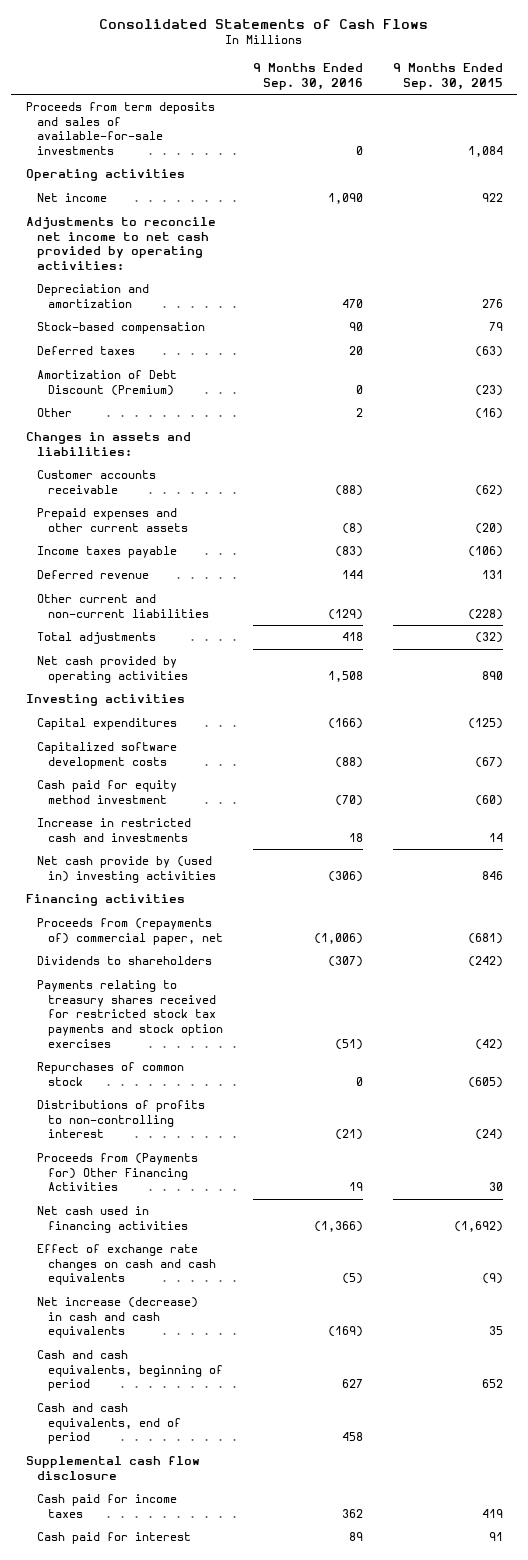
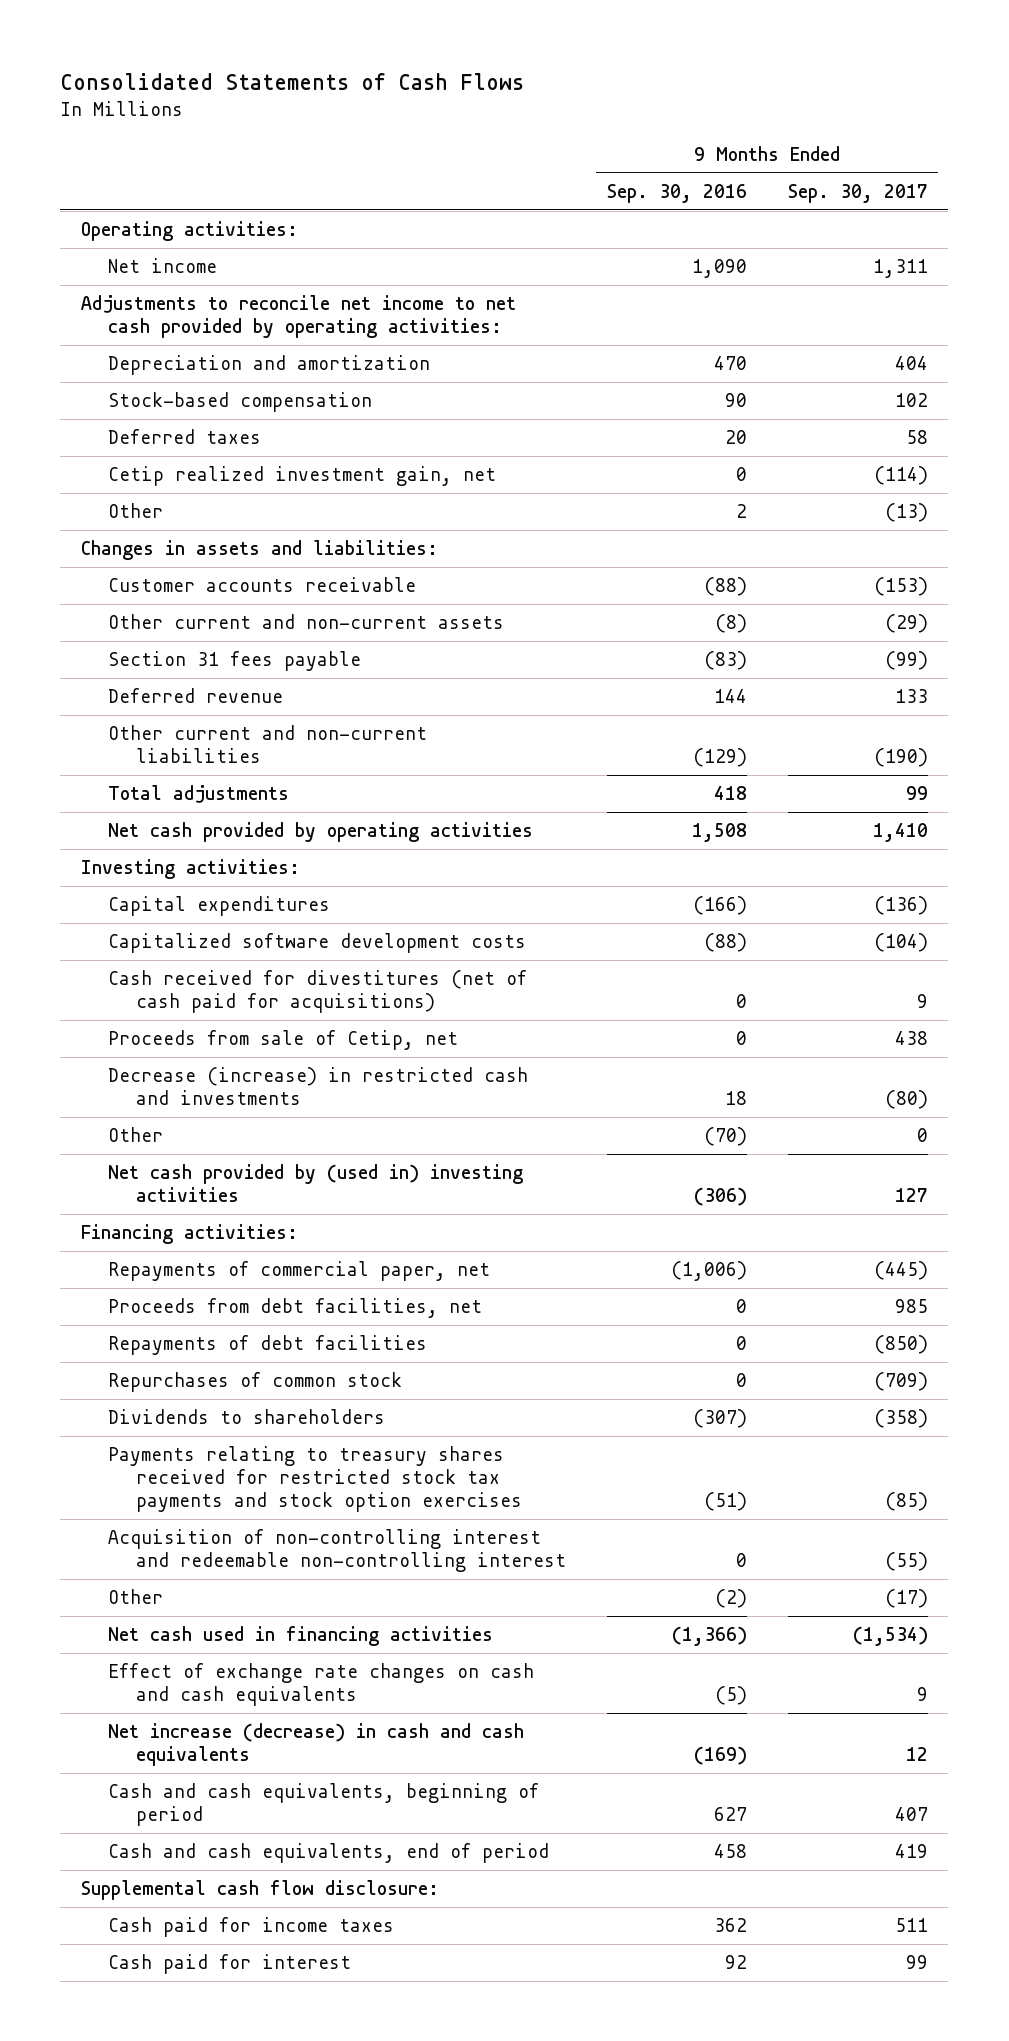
- | 9 Months Ended Sep. 30, 2016 | 9 Months Ended Sep. 30, 2015
+ | 9 Months Ended Sep. 30, 2016 | 9 Months Ended Sep. 30, 2017
- Proceeds from term deposits and sales of available-for-sale investments | 0 | 1,084
- Operating activities
+ Operating activities:
- Amortization of Debt Discount (Premium) | 0 | (23)
+ Cetip realized investment gain, net | 0 | (114)
- Prepaid expenses and other current assets | (8) | (20)
- Income taxes payable | (83) | (106)
+ Other current and non-current assets | (8) | (29)
+ Section 31 fees payable | (83) | (99)
- Investing activities
+ Investing activities:
- Cash paid for equity method investment | (70) | (60)
- Increase in restricted cash and investments | 18 | 14
- Net cash provide by (used in) investing activities | (306) | 846
- Financing activities
- Proceeds from (repayments of) commercial paper, net | (1,006) | (681)
+ Cash received for divestitures (net of cash paid for acquisitions) | 0 | 9
+ Proceeds from sale of Cetip, net | 0 | 438
+ Decrease (increase) in restricted cash and investments | 18 | (80)
+ Other | (70) | 0
+ Net cash provided by (used in) investing activities | (306) | 127
+ Financing activities:
+ Repayments of commercial paper, net | (1,006) | (445)
+ Proceeds from debt facilities, net | 0 | 985
+ Repayments of debt facilities | 0 | (850)
moved up: Repurchases of common stock | 0 | (709)
- Distributions of profits to non-controlling interest | (21) | (24)
- Proceeds from (Payments for) Other Financing Activities | 19 | 30
+ Acquisition of non-controlling interest and redeemable non-controlling interest | 0 | (55)
+ Other | (2) | (17)
- Supplemental cash flow disclosure
+ Supplemental cash flow disclosure:
- Cash paid for interest | 89 | 91
+ Cash paid for interest | 92 | 99

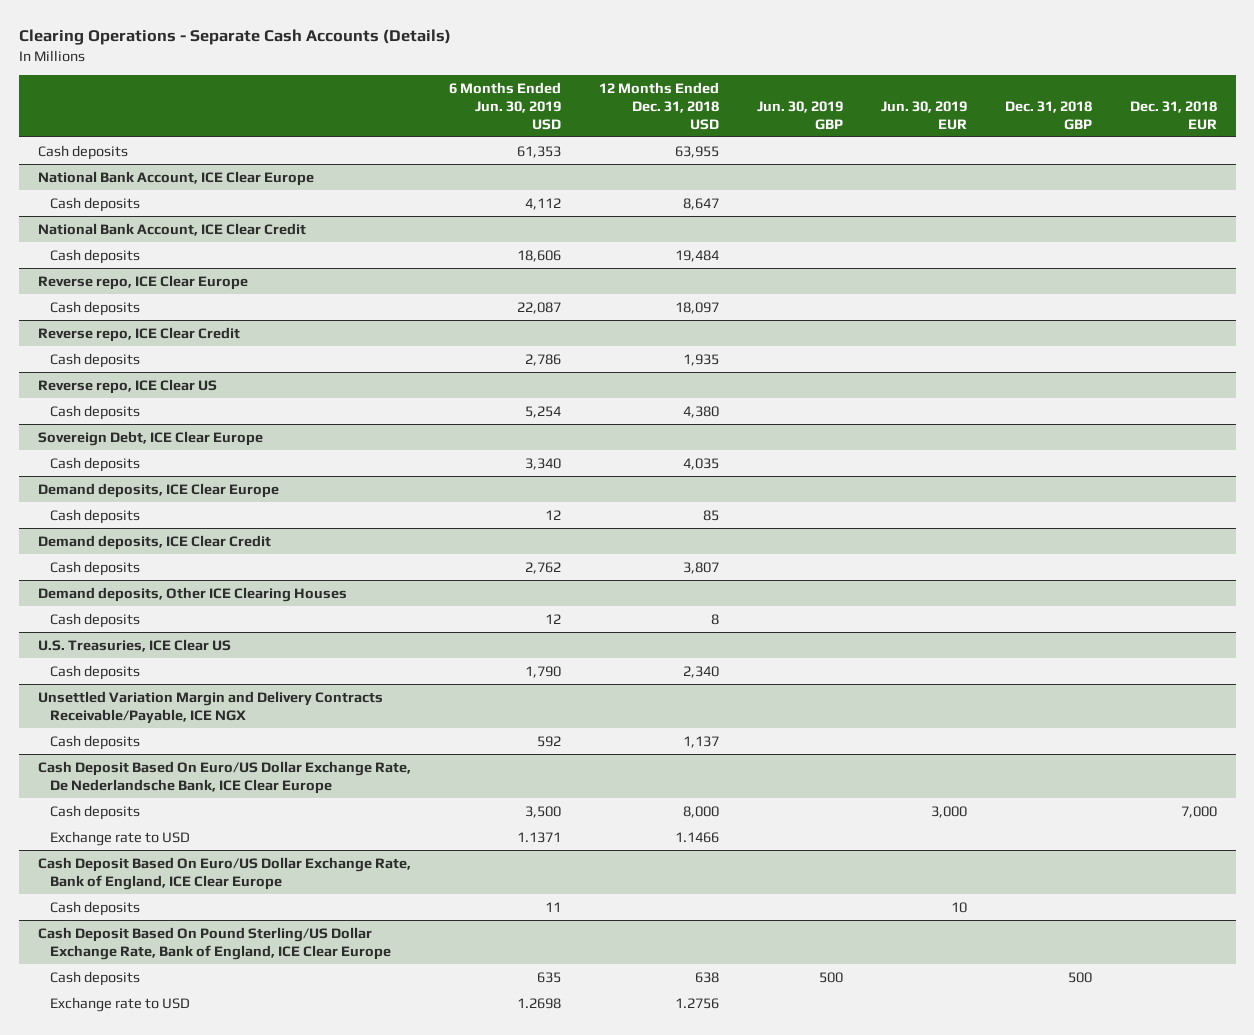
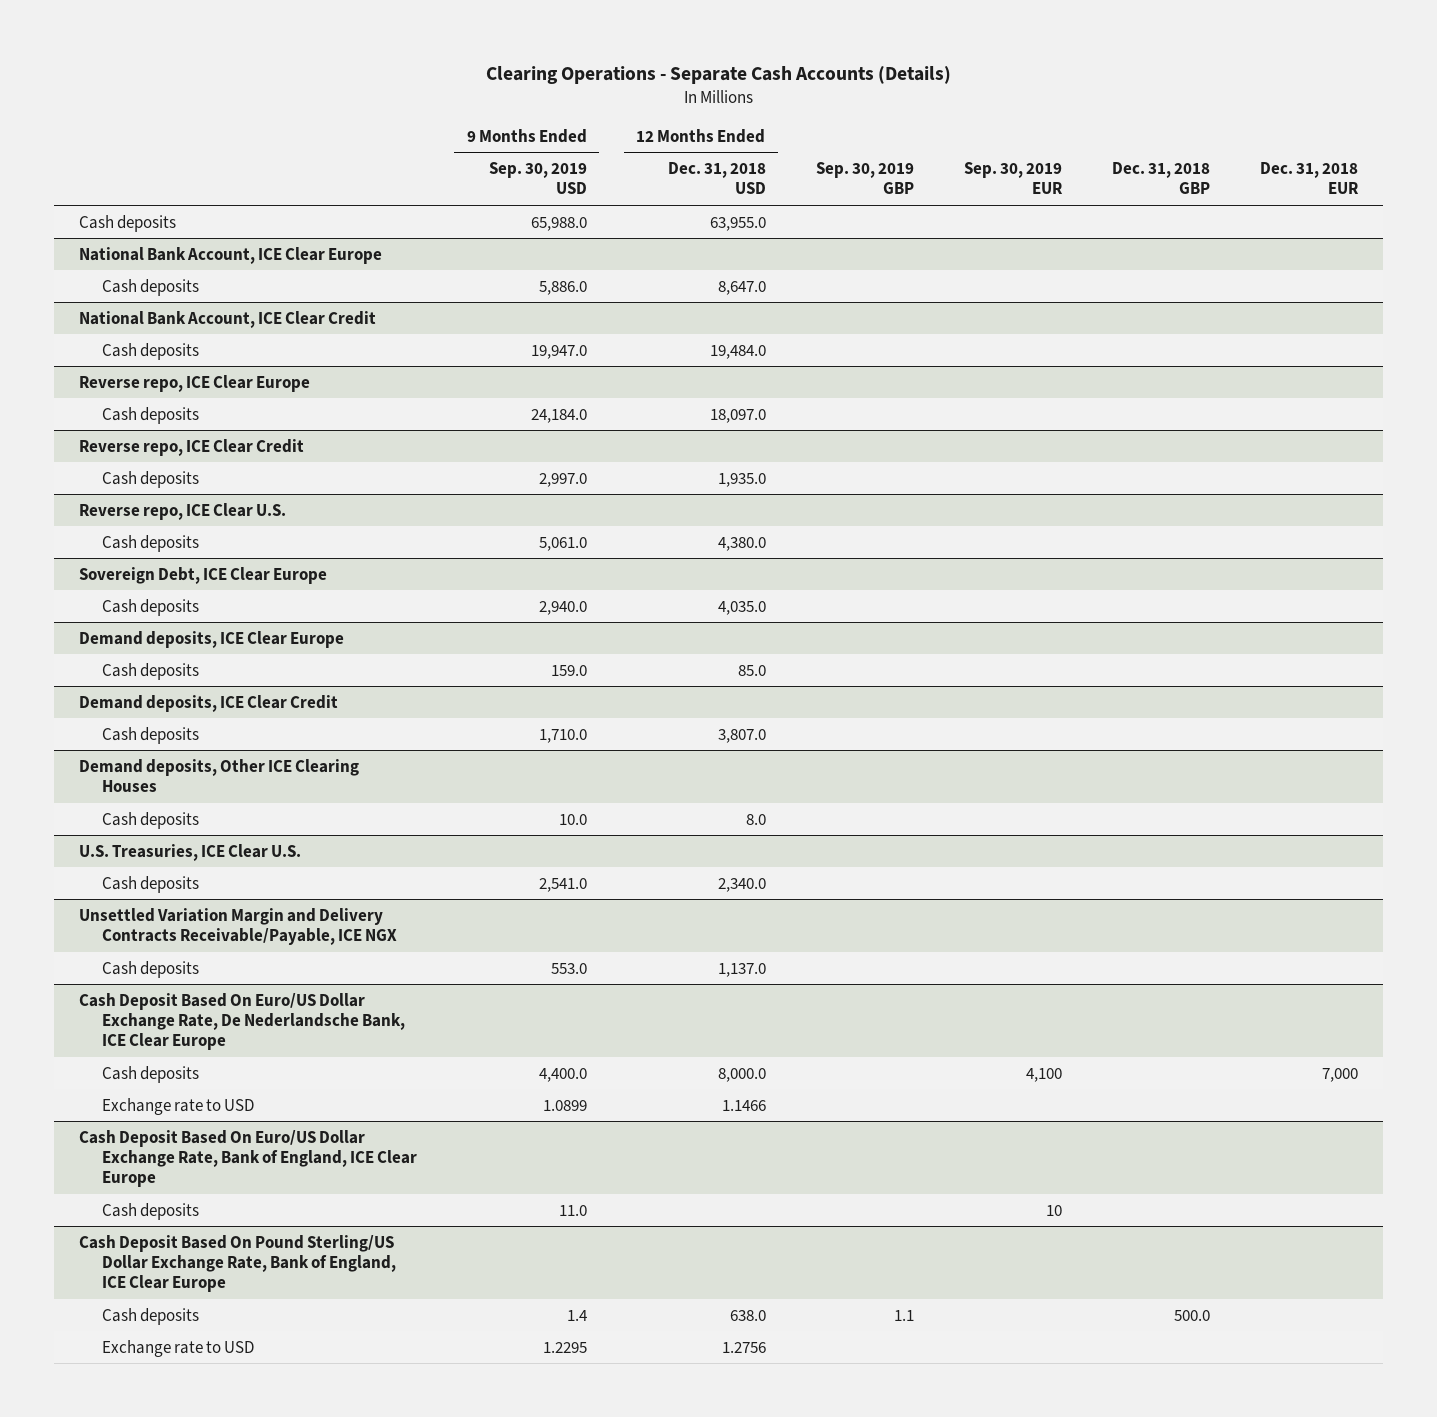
- | 6 Months Ended Jun. 30, 2019 USD | 12 Months Ended Dec. 31, 2018 USD | Jun. 30, 2019 GBP | Jun. 30, 2019 EUR | Dec. 31, 2018 GBP | Dec. 31, 2018 EUR
+ | 9 Months Ended Sep. 30, 2019 USD | 12 Months Ended Dec. 31, 2018 USD | Sep. 30, 2019 GBP | Sep. 30, 2019 EUR | Dec. 31, 2018 GBP | Dec. 31, 2018 EUR
- Cash deposits | 61,353 | 63,955 | | | |
+ Cash deposits | 65,988.0 | 63,955.0 | | | |
@ National Bank Account, ICE Clear Europe
- Cash deposits | 4,112 | 8,647 | | | |
+ Cash deposits | 5,886.0 | 8,647.0 | | | |
@ National Bank Account, ICE Clear Credit
- Cash deposits | 18,606 | 19,484 | | | |
+ Cash deposits | 19,947.0 | 19,484.0 | | | |
@ Reverse repo, ICE Clear Europe
- Cash deposits | 22,087 | 18,097 | | | |
+ Cash deposits | 24,184.0 | 18,097.0 | | | |
@ Reverse repo, ICE Clear Credit
- Cash deposits | 2,786 | 1,935 | | | |
- Reverse repo, ICE Clear US
- Cash deposits | 5,254 | 4,380 | | | |
@ Reverse repo, ICE Clear Credit
+ Cash deposits | 2,997.0 | 1,935.0 | | | |
+ Reverse repo, ICE Clear U.S.
+ Cash deposits | 5,061.0 | 4,380.0 | | | |
@ Sovereign Debt, ICE Clear Europe
- Cash deposits | 3,340 | 4,035 | | | |
+ Cash deposits | 2,940.0 | 4,035.0 | | | |
@ Demand deposits, ICE Clear Europe
- Cash deposits | 12 | 85 | | | |
+ Cash deposits | 159.0 | 85.0 | | | |
@ Demand deposits, ICE Clear Credit
- Cash deposits | 2,762 | 3,807 | | | |
+ Cash deposits | 1,710.0 | 3,807.0 | | | |
@ Demand deposits, Other ICE Clearing Houses
- Cash deposits | 12 | 8 | | | |
- U.S. Treasuries, ICE Clear US
- Cash deposits | 1,790 | 2,340 | | | |
@ Demand deposits, Other ICE Clearing Houses
+ Cash deposits | 10.0 | 8.0 | | | |
+ U.S. Treasuries, ICE Clear U.S.
+ Cash deposits | 2,541.0 | 2,340.0 | | | |
@ Unsettled Variation Margin and Delivery Contracts Receivable/Payable, ICE NGX
- Cash deposits | 592 | 1,137 | | | |
+ Cash deposits | 553.0 | 1,137.0 | | | |
@ Cash Deposit Based On Euro/US Dollar Exchange Rate, De Nederlandsche Bank, ICE Clear Europe
- Cash deposits | 3,500 | 8,000 | | 3,000 | | 7,000
+ Cash deposits | 4,400.0 | 8,000.0 | | 4,100 | | 7,000
@ Cash Deposit Based On Pound Sterling/US Dollar Exchange Rate, Bank of England, ICE Clear Europe
- Cash deposits | 635 | 638 | 500 | | 500 |
+ Cash deposits | 1.4 | 638.0 | 1.1 | | 500.0 |

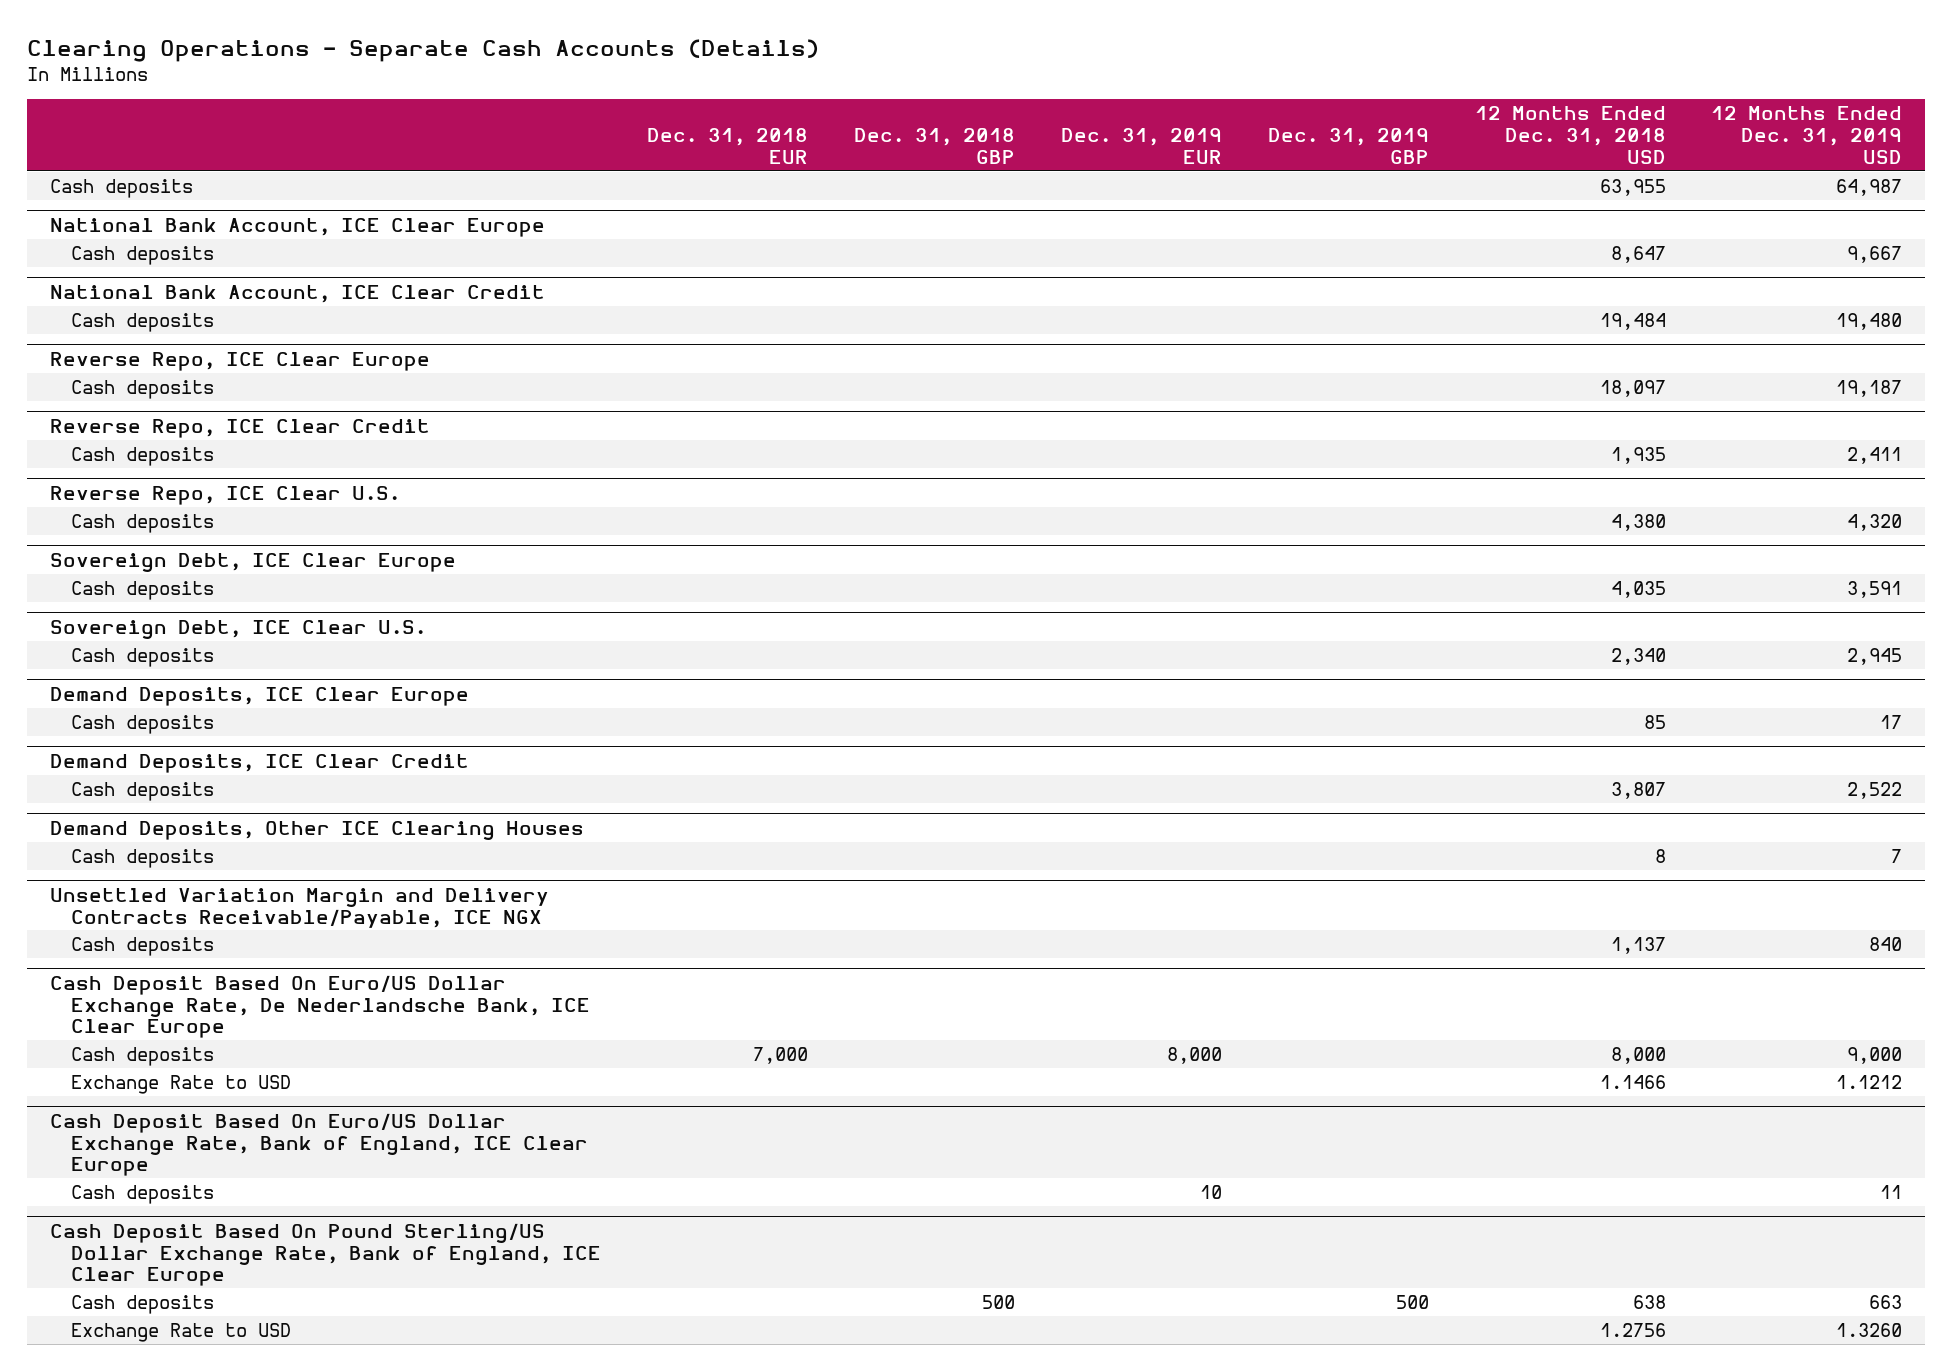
- | 9 Months Ended Sep. 30, 2019 USD | 12 Months Ended Dec. 31, 2018 USD | Sep. 30, 2019 GBP | Sep. 30, 2019 EUR | Dec. 31, 2018 GBP | Dec. 31, 2018 EUR
+ | Dec. 31, 2018 EUR | Dec. 31, 2018 GBP | Dec. 31, 2019 EUR | Dec. 31, 2019 GBP | 12 Months Ended Dec. 31, 2018 USD | 12 Months Ended Dec. 31, 2019 USD
- Cash deposits | 65,988.0 | 63,955.0 | | | |
+ Cash deposits | | | | | 63,955 | 64,987
@ National Bank Account, ICE Clear Europe
- Cash deposits | 5,886.0 | 8,647.0 | | | |
+ Cash deposits | | | | | 8,647 | 9,667
@ National Bank Account, ICE Clear Credit
- Cash deposits | 19,947.0 | 19,484.0 | | | |
- Reverse repo, ICE Clear Europe
- Cash deposits | 24,184.0 | 18,097.0 | | | |
- Reverse repo, ICE Clear Credit
- Cash deposits | 2,997.0 | 1,935.0 | | | |
- Reverse repo, ICE Clear U.S.
- Cash deposits | 5,061.0 | 4,380.0 | | | |
@ National Bank Account, ICE Clear Credit
+ Cash deposits | | | | | 19,484 | 19,480
+ Reverse Repo, ICE Clear Europe
+ Cash deposits | | | | | 18,097 | 19,187
+ Reverse Repo, ICE Clear Credit
+ Cash deposits | | | | | 1,935 | 2,411
+ Reverse Repo, ICE Clear U.S.
+ Cash deposits | | | | | 4,380 | 4,320
@ Sovereign Debt, ICE Clear Europe
- Cash deposits | 2,940.0 | 4,035.0 | | | |
- Demand deposits, ICE Clear Europe
- Cash deposits | 159.0 | 85.0 | | | |
- Demand deposits, ICE Clear Credit
- Cash deposits | 1,710.0 | 3,807.0 | | | |
- Demand deposits, Other ICE Clearing Houses
- Cash deposits | 10.0 | 8.0 | | | |
- U.S. Treasuries, ICE Clear U.S.
- Cash deposits | 2,541.0 | 2,340.0 | | | |
@ Sovereign Debt, ICE Clear Europe
+ Cash deposits | | | | | 4,035 | 3,591
+ Sovereign Debt, ICE Clear U.S.
+ Cash deposits | | | | | 2,340 | 2,945
+ Demand Deposits, ICE Clear Europe
+ Cash deposits | | | | | 85 | 17
+ Demand Deposits, ICE Clear Credit
+ Cash deposits | | | | | 3,807 | 2,522
+ Demand Deposits, Other ICE Clearing Houses
+ Cash deposits | | | | | 8 | 7
@ Unsettled Variation Margin and Delivery Contracts Receivable/Payable, ICE NGX
- Cash deposits | 553.0 | 1,137.0 | | | |
+ Cash deposits | | | | | 1,137 | 840
@ Cash Deposit Based On Euro/US Dollar Exchange Rate, De Nederlandsche Bank, ICE Clear Europe
- Cash deposits | 4,400.0 | 8,000.0 | | 4,100 | | 7,000
- Exchange rate to USD | 1.0899 | 1.1466 | | | |
+ Cash deposits | 7,000 | | 8,000 | | 8,000 | 9,000
+ Exchange Rate to USD | | | | | 1.1466 | 1.1212
@ Cash Deposit Based On Pound Sterling/US Dollar Exchange Rate, Bank of England, ICE Clear Europe
- Cash deposits | 1.4 | 638.0 | 1.1 | | 500.0 |
- Exchange rate to USD | 1.2295 | 1.2756 | | | |
+ Cash deposits | | 500 | | 500 | 638 | 663
+ Exchange Rate to USD | | | | | 1.2756 | 1.3260

